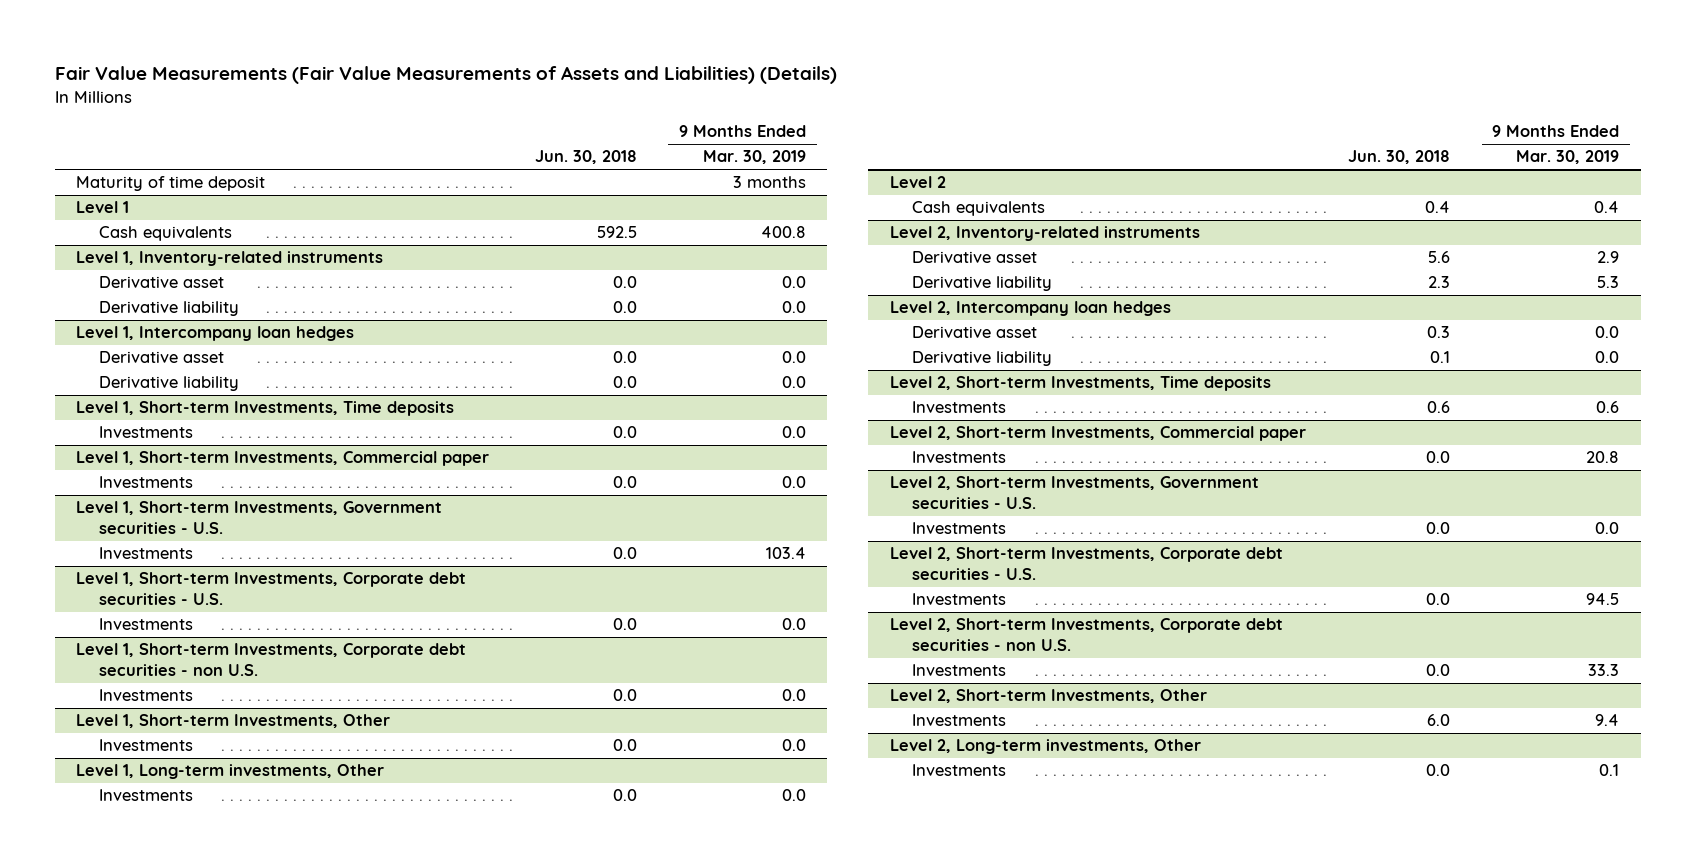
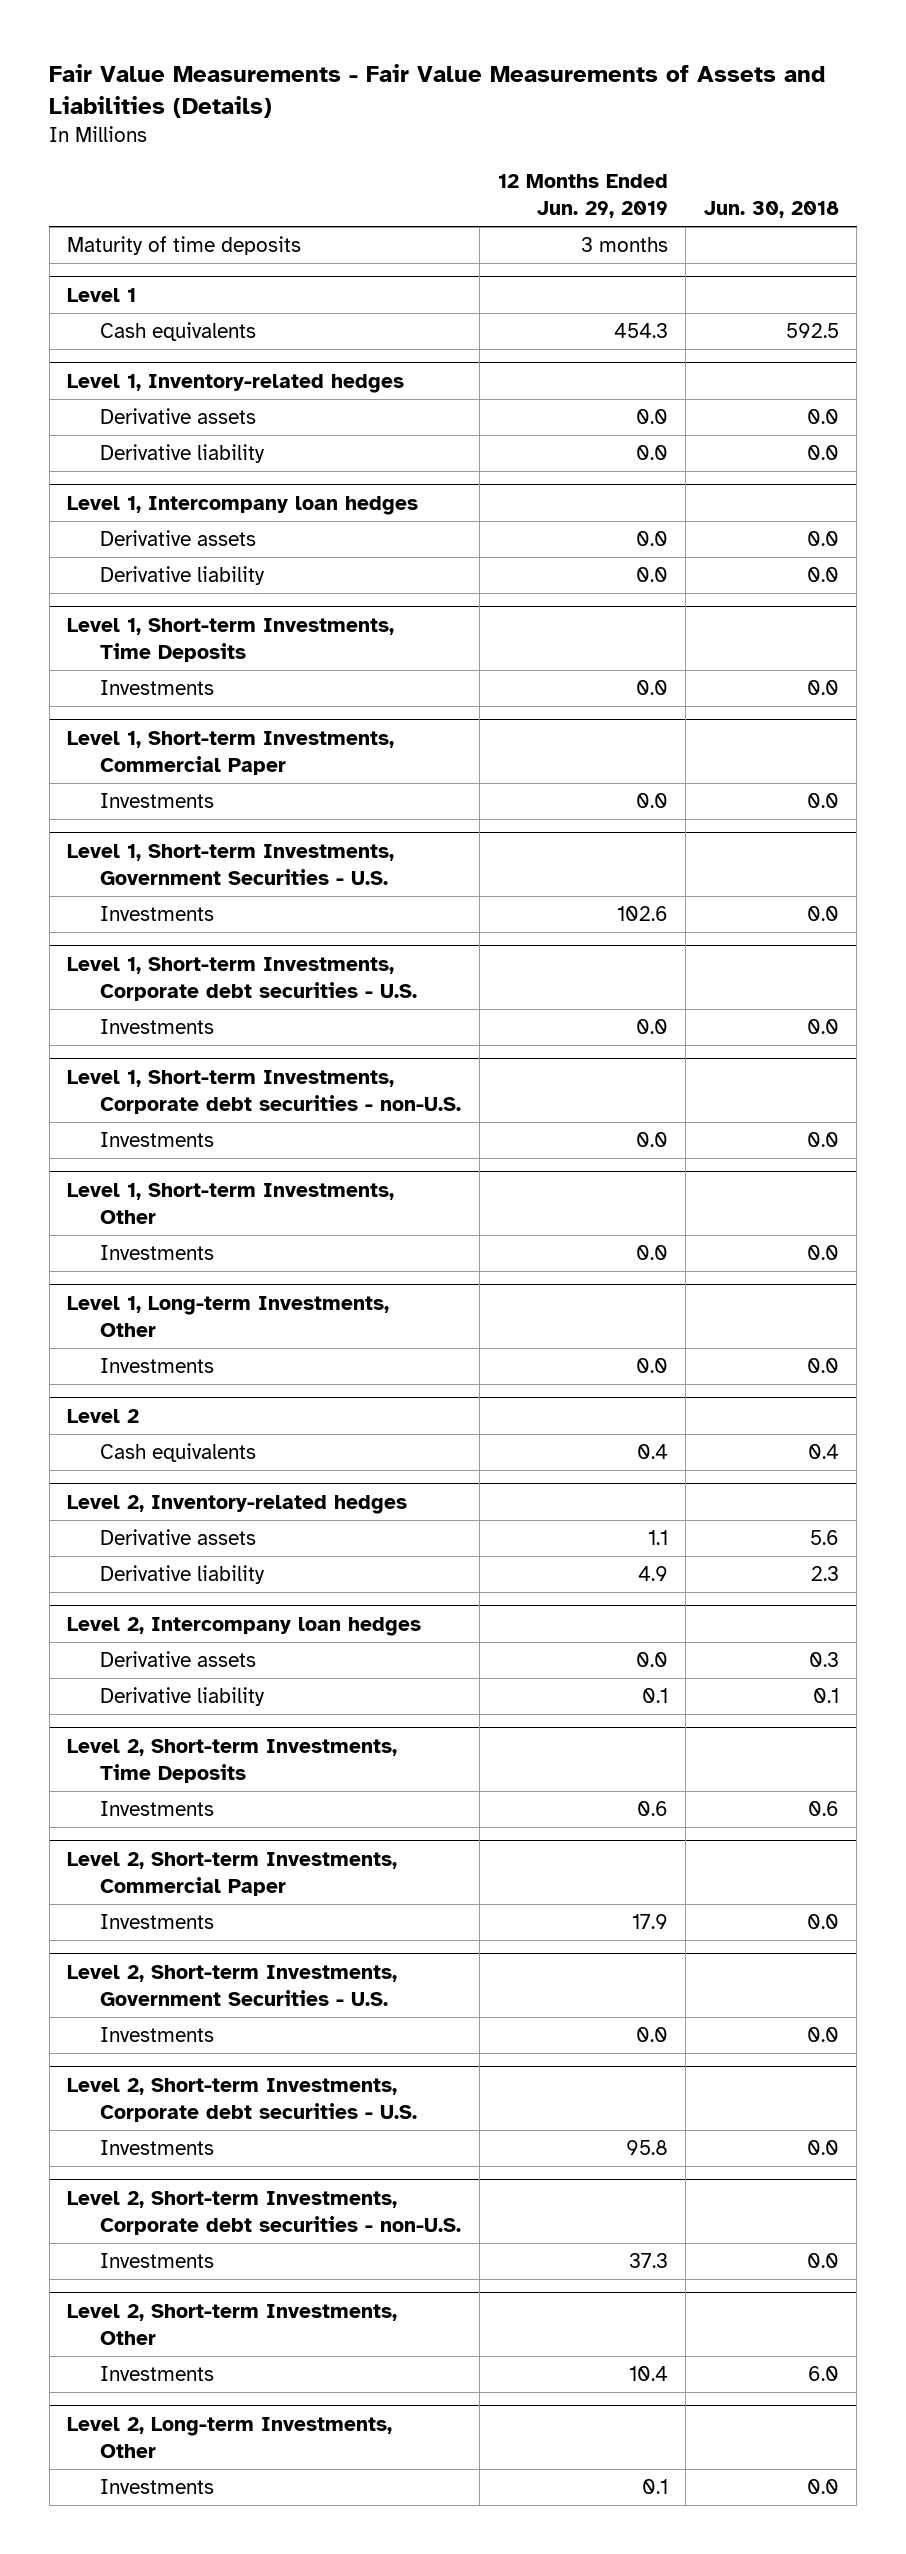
- Fair Value Measurements (Fair Value Measurements of Assets and Liabilities) (Details)
+ Fair Value Measurements - Fair Value Measurements of Assets and Liabilities (Details)
- | Jun. 30, 2018 | 9 Months Ended Mar. 30, 2019
+ | 12 Months Ended Jun. 29, 2019 | Jun. 30, 2018
- Maturity of time deposit | | 3 months
+ Maturity of time deposits | 3 months |
- Level 1, Inventory-related instruments
- Derivative asset | 0.0 | 0.0
+ Level 1, Inventory-related hedges
+ Derivative assets | 0.0 | 0.0
@ Level 1, Intercompany loan hedges
- Derivative asset | 0.0 | 0.0
+ Derivative assets | 0.0 | 0.0
- Level 1, Short-term Investments, Time deposits
+ Level 1, Short-term Investments, Time Deposits
- Level 1, Short-term Investments, Commercial paper
+ Level 1, Short-term Investments, Commercial Paper
- Level 1, Short-term Investments, Government securities - U.S.
+ Level 1, Short-term Investments, Government Securities - U.S.
- Level 1, Short-term Investments, Corporate debt securities - non U.S.
+ Level 1, Short-term Investments, Corporate debt securities - non-U.S.
- Level 1, Long-term investments, Other
+ Level 1, Long-term Investments, Other
- Level 2, Inventory-related instruments
- Derivative asset | 5.6 | 2.9
+ Level 2, Inventory-related hedges
+ Derivative assets | 1.1 | 5.6
@ Level 2, Intercompany loan hedges
- Derivative asset | 0.3 | 0.0
+ Derivative assets | 0.0 | 0.3
- Level 2, Short-term Investments, Time deposits
+ Level 2, Short-term Investments, Time Deposits
- Level 2, Short-term Investments, Commercial paper
+ Level 2, Short-term Investments, Commercial Paper
- Level 2, Short-term Investments, Government securities - U.S.
+ Level 2, Short-term Investments, Government Securities - U.S.
- Level 2, Short-term Investments, Corporate debt securities - non U.S.
+ Level 2, Short-term Investments, Corporate debt securities - non-U.S.
- Level 2, Long-term investments, Other
+ Level 2, Long-term Investments, Other

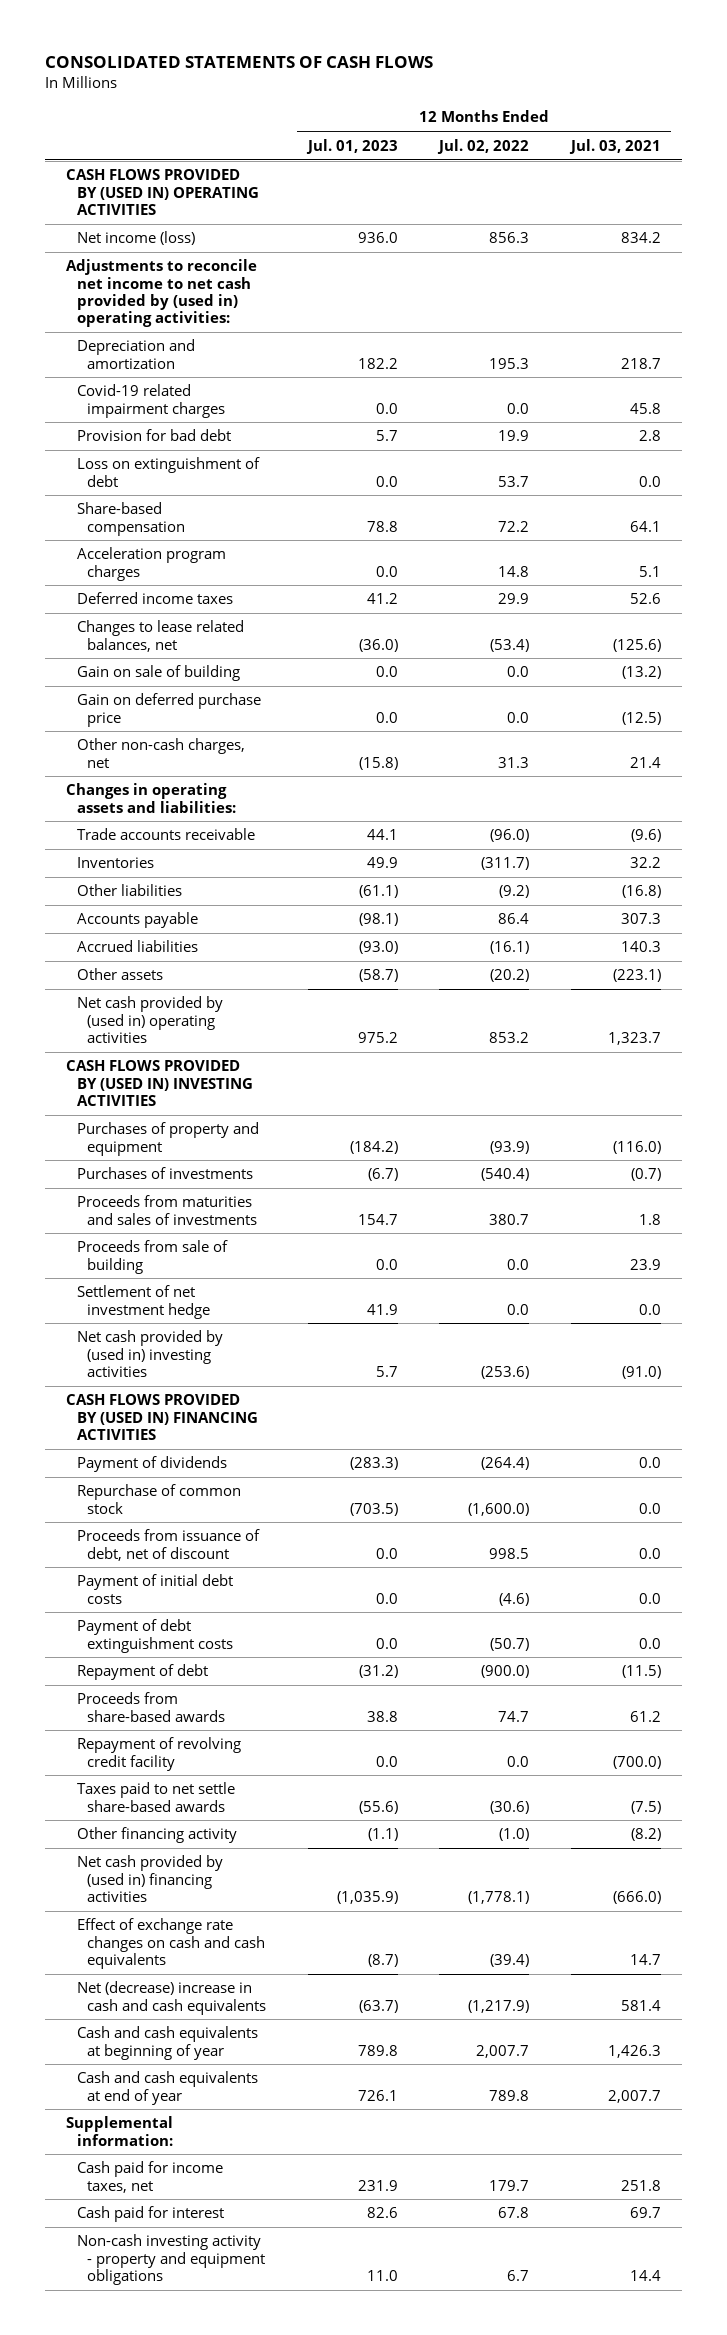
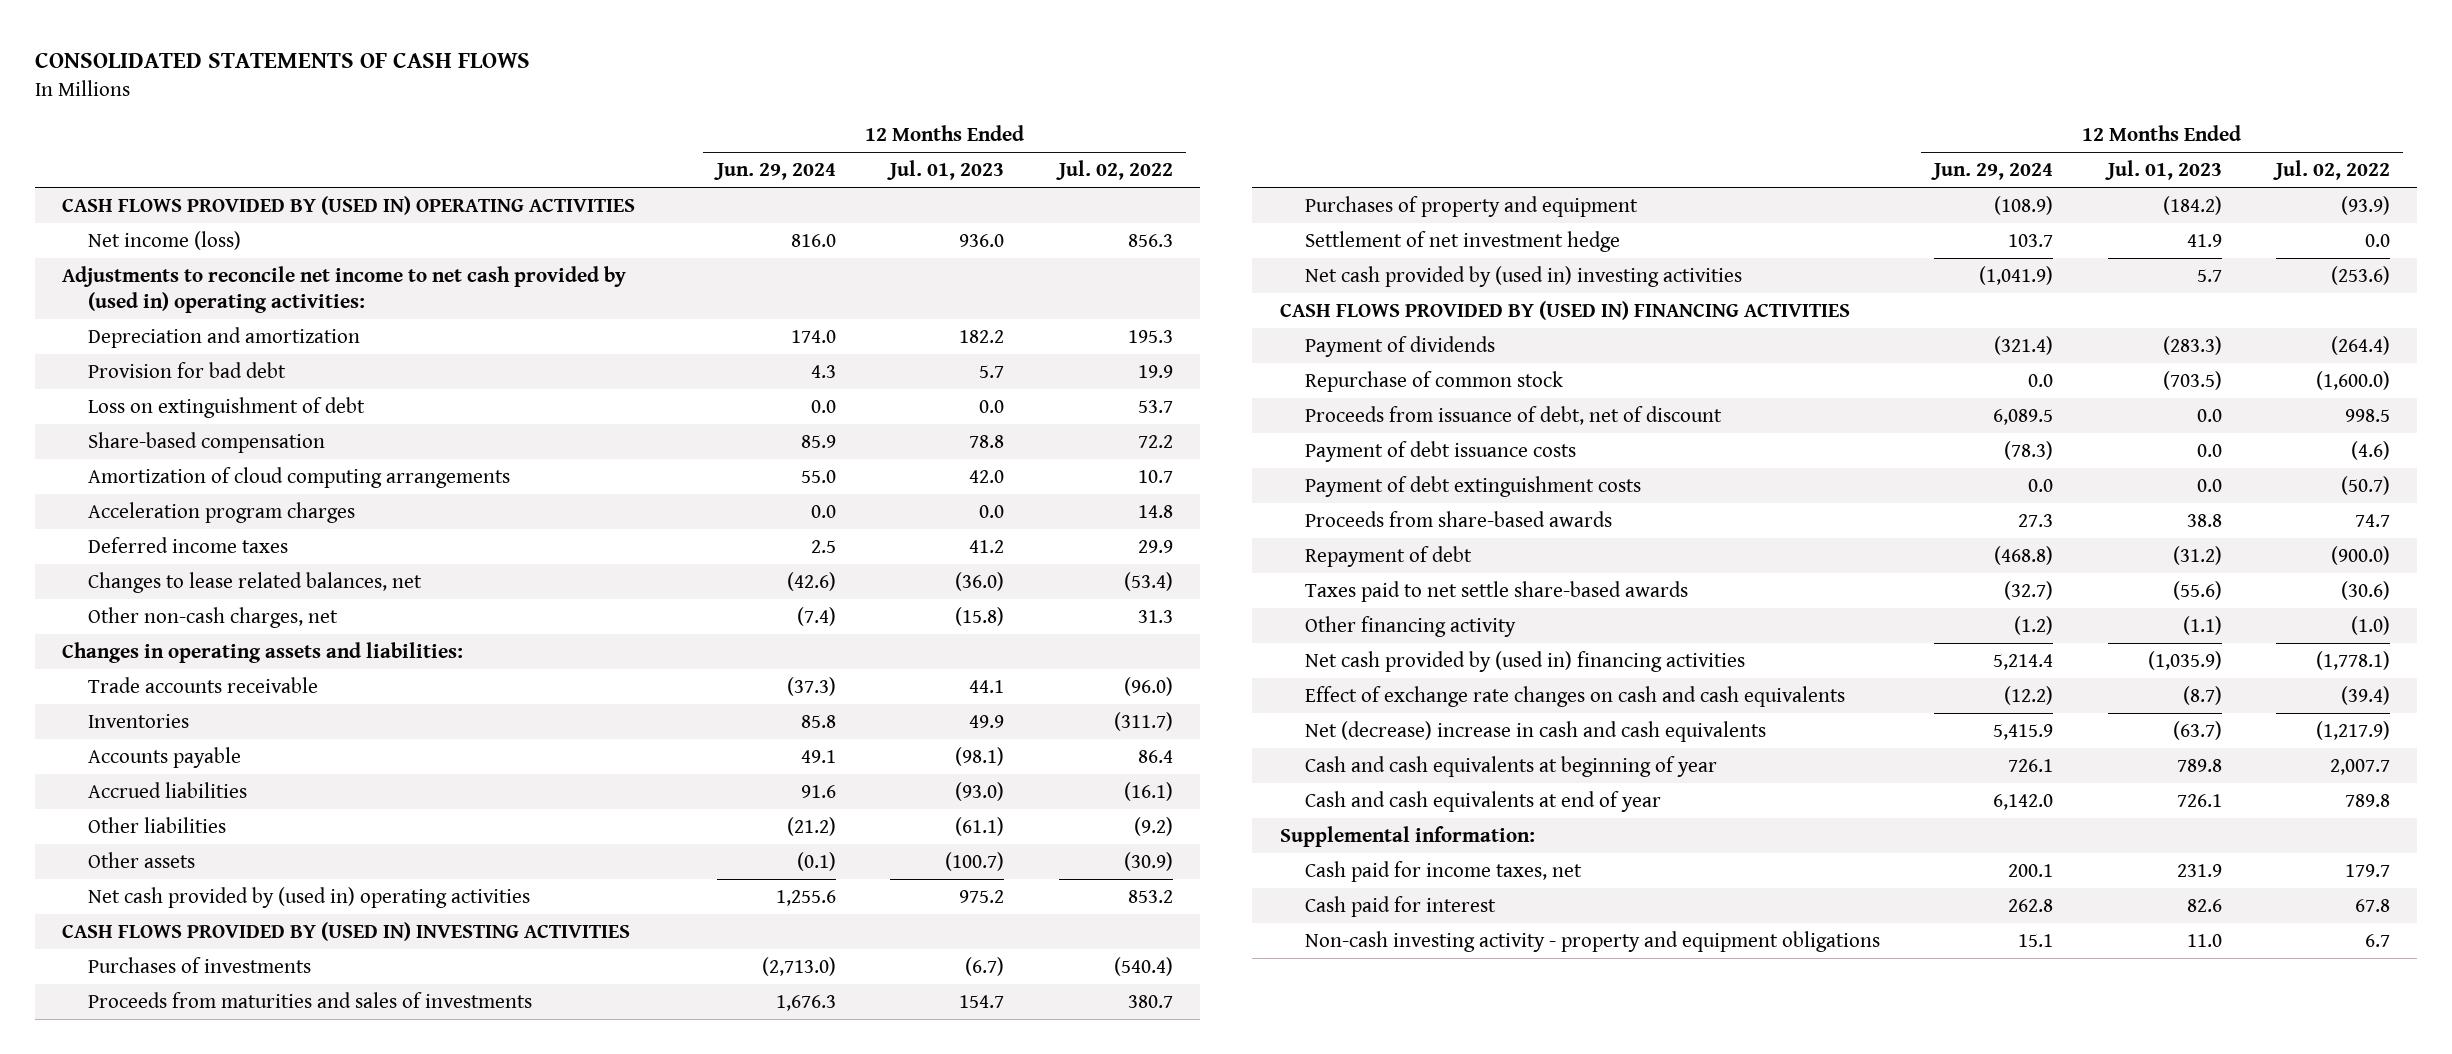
- | 12 Months Ended Jul. 01, 2023 | 12 Months Ended Jul. 02, 2022 | 12 Months Ended Jul. 03, 2021
+ | 12 Months Ended Jun. 29, 2024 | 12 Months Ended Jul. 01, 2023 | 12 Months Ended Jul. 02, 2022
- Covid-19 related impairment charges | 0.0 | 0.0 | 45.8
+ Amortization of cloud computing arrangements | 55.0 | 42.0 | 10.7
- Gain on sale of building | 0.0 | 0.0 | (13.2)
- Gain on deferred purchase price | 0.0 | 0.0 | (12.5)
- Other assets | (58.7) | (20.2) | (223.1)
moved down: Other liabilities | (21.2) | (61.1) | (9.2)
+ Other assets | (0.1) | (100.7) | (30.9)
- Proceeds from sale of building | 0.0 | 0.0 | 23.9
moved down: Purchases of property and equipment | (108.9) | (184.2) | (93.9)
- Payment of initial debt costs | 0.0 | (4.6) | 0.0
+ Payment of debt issuance costs | (78.3) | 0.0 | (4.6)
- Repayment of revolving credit facility | 0.0 | 0.0 | (700.0)
moved down: Repayment of debt | (468.8) | (31.2) | (900.0)

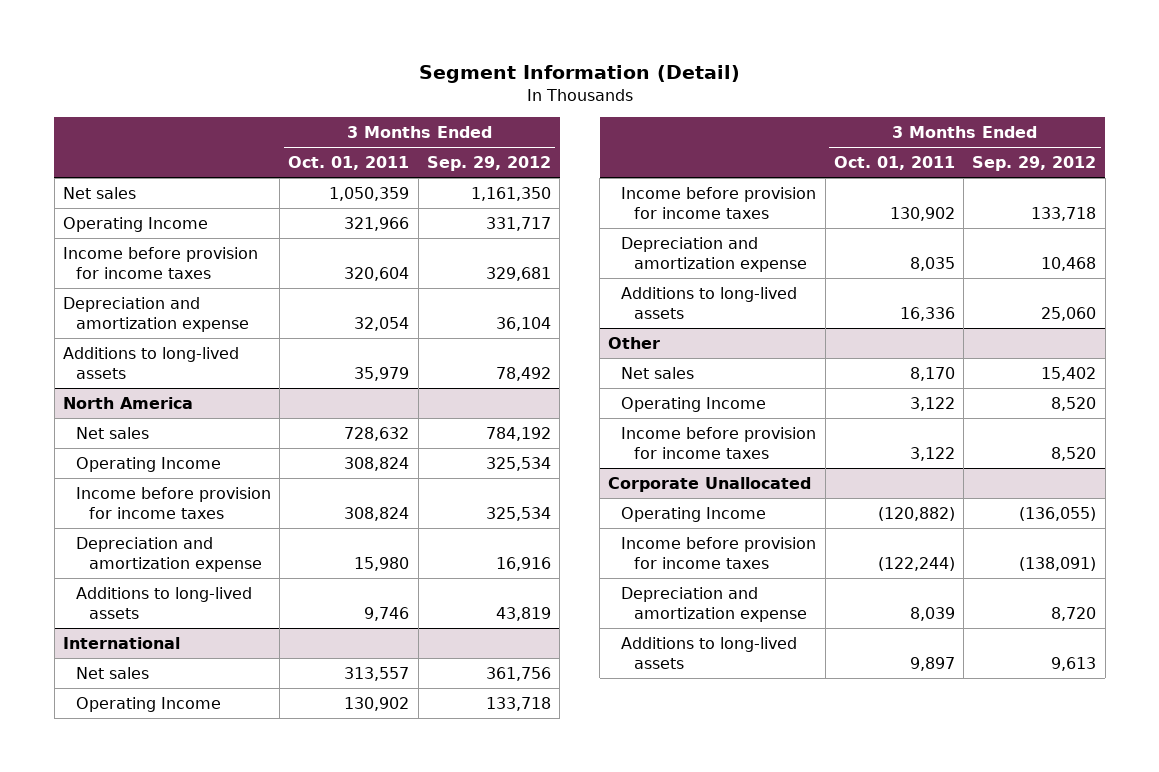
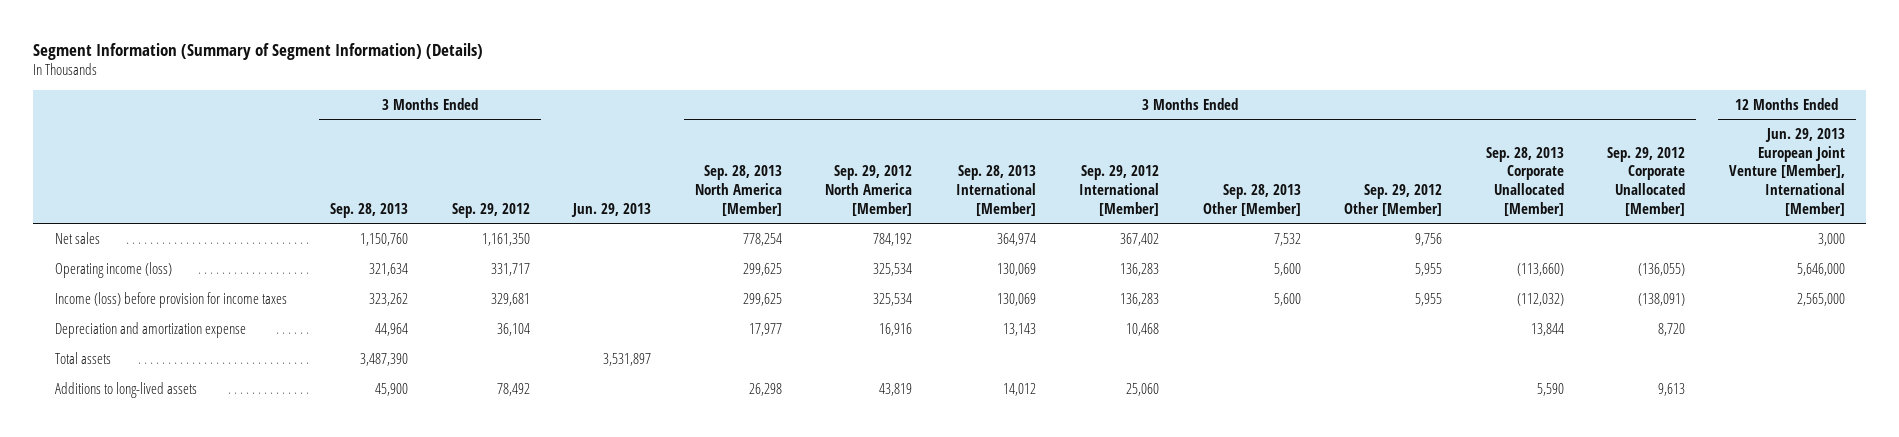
- Segment Information (Detail)
+ Segment Information (Summary of Segment Information) (Details)
- | 3 Months Ended Oct. 01, 2011 | 3 Months Ended Sep. 29, 2012
+ | 3 Months Ended Sep. 28, 2013 | 3 Months Ended Sep. 29, 2012 | Jun. 29, 2013 | 3 Months Ended Sep. 28, 2013 North America [Member] | 3 Months Ended Sep. 29, 2012 North America [Member] | 3 Months Ended Sep. 28, 2013 International [Member] | 3 Months Ended Sep. 29, 2012 International [Member] | 3 Months Ended Sep. 28, 2013 Other [Member] | 3 Months Ended Sep. 29, 2012 Other [Member] | 3 Months Ended Sep. 28, 2013 Corporate Unallocated [Member] | 3 Months Ended Sep. 29, 2012 Corporate Unallocated [Member] | 12 Months Ended Jun. 29, 2013 European Joint Venture [Member], International [Member]
- Operating Income | 321,966 | 331,717
- Income before provision for income taxes | 320,604 | 329,681
+ Operating income (loss) | 321,634 | 331,717 | | 299,625 | 325,534 | 130,069 | 136,283 | 5,600 | 5,955 | (113,660) | (136,055) | 5,646,000
+ Income (loss) before provision for income taxes | 323,262 | 329,681 | | 299,625 | 325,534 | 130,069 | 136,283 | 5,600 | 5,955 | (112,032) | (138,091) | 2,565,000
+ Total assets | 3,487,390 | | 3,531,897 | | | | | | | | |
- North America
- Net sales | 728,632 | 784,192
- Operating Income | 308,824 | 325,534
- Income before provision for income taxes | 308,824 | 325,534
- Depreciation and amortization expense | 15,980 | 16,916
- Additions to long-lived assets | 9,746 | 43,819
- International
- Net sales | 313,557 | 361,756
- Operating Income | 130,902 | 133,718
- Income before provision for income taxes | 130,902 | 133,718
- Depreciation and amortization expense | 8,035 | 10,468
- Additions to long-lived assets | 16,336 | 25,060
- Other
- Net sales | 8,170 | 15,402
- Operating Income | 3,122 | 8,520
- Income before provision for income taxes | 3,122 | 8,520
- Corporate Unallocated
- Operating Income | (120,882) | (136,055)
- Income before provision for income taxes | (122,244) | (138,091)
- Depreciation and amortization expense | 8,039 | 8,720
- Additions to long-lived assets | 9,897 | 9,613

